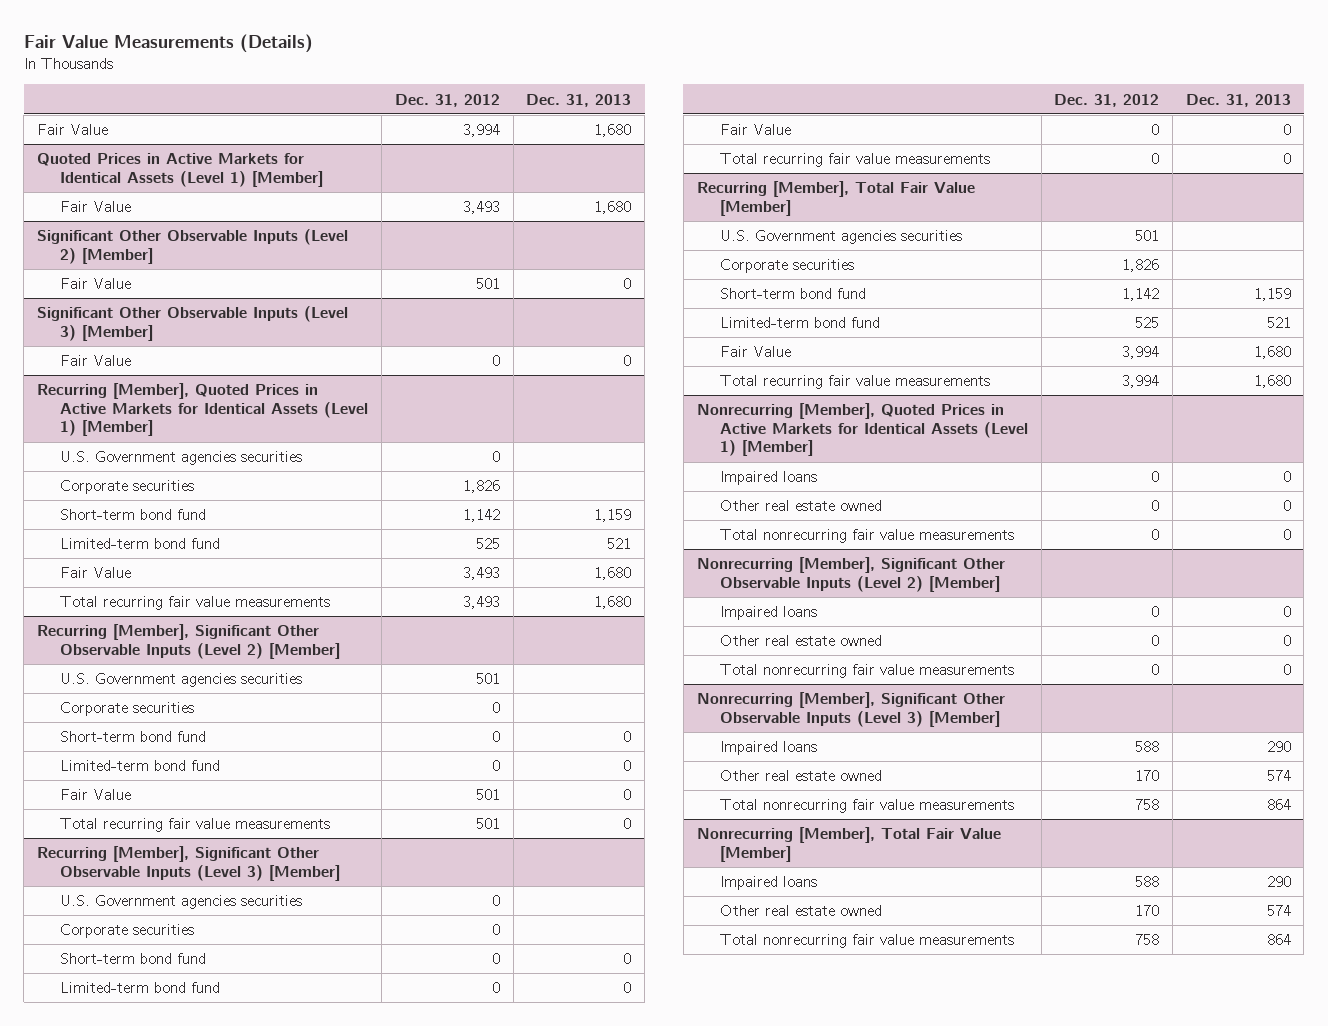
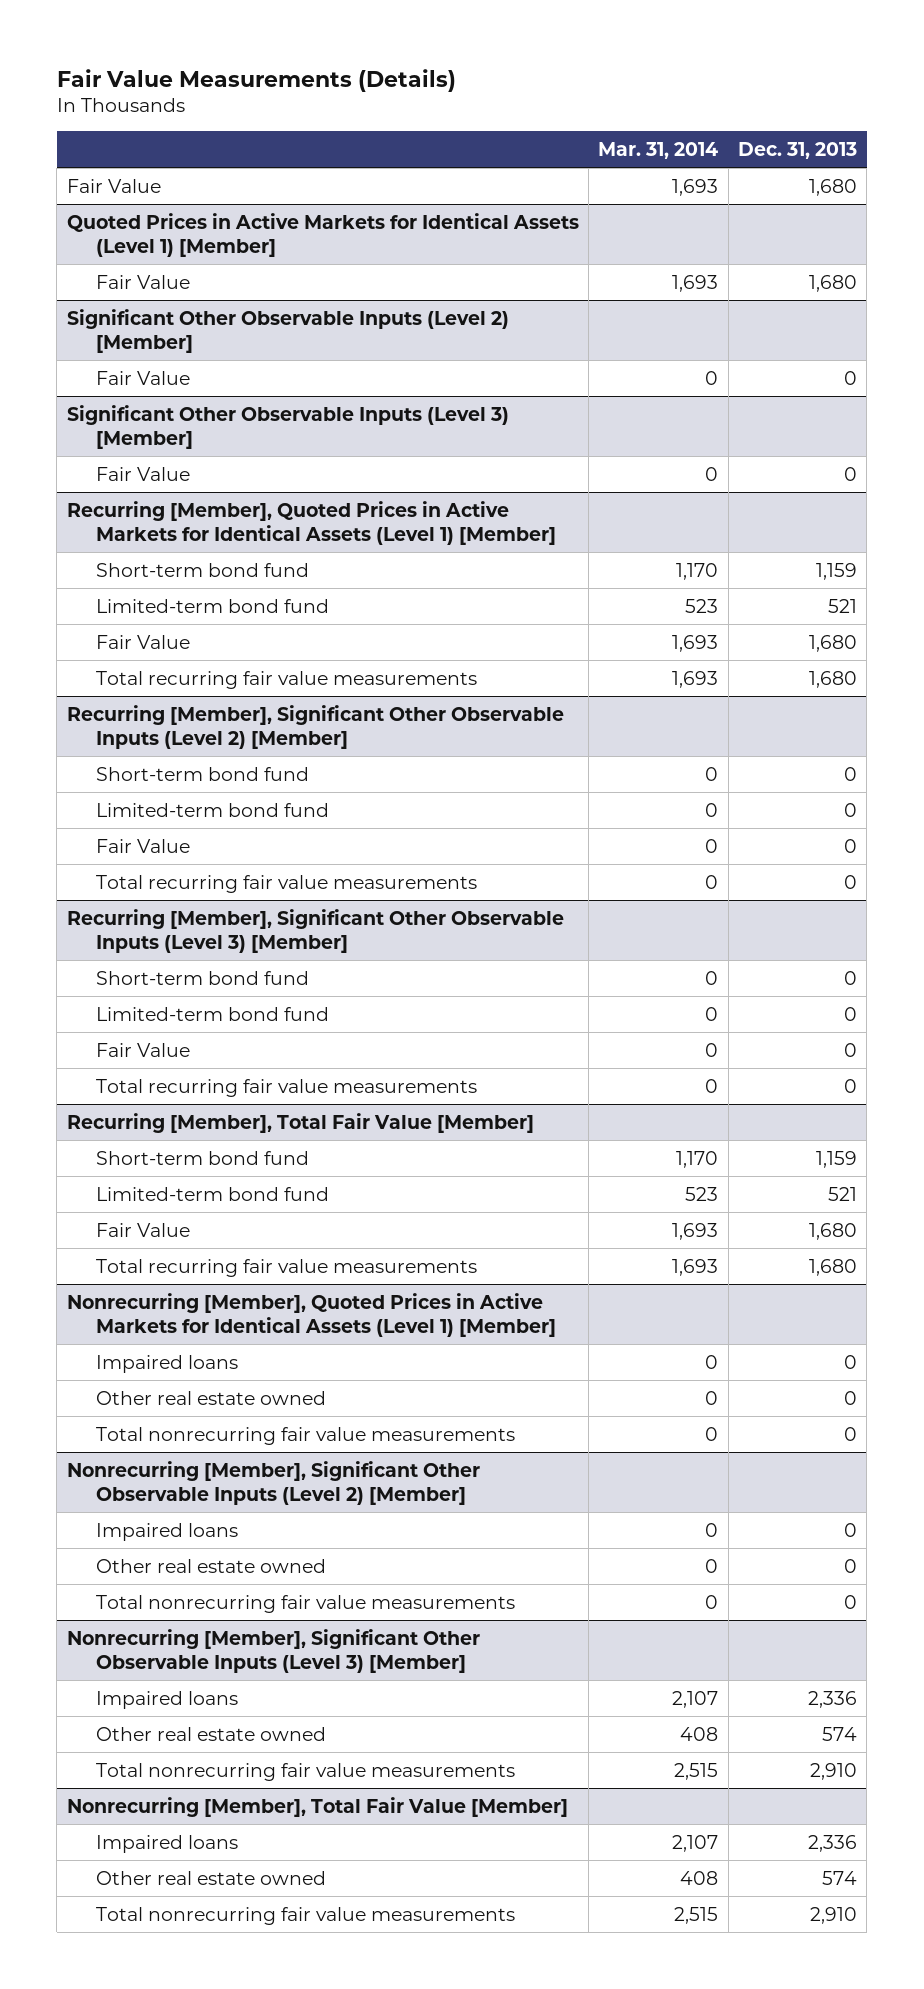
- | Dec. 31, 2012 | Dec. 31, 2013
+ | Mar. 31, 2014 | Dec. 31, 2013
@ Recurring [Member], Quoted Prices in Active Markets for Identical Assets (Level 1) [Member]
- U.S. Government agencies securities | 0 |
- Corporate securities | 1,826 |
@ Recurring [Member], Significant Other Observable Inputs (Level 2) [Member]
- U.S. Government agencies securities | 501 |
- Corporate securities | 0 |
@ Recurring [Member], Significant Other Observable Inputs (Level 3) [Member]
- U.S. Government agencies securities | 0 |
- Corporate securities | 0 |
@ Recurring [Member], Total Fair Value [Member]
- U.S. Government agencies securities | 501 |
- Corporate securities | 1,826 |
@ Nonrecurring [Member], Significant Other Observable Inputs (Level 3) [Member]
- Impaired loans | 588 | 290
+ Impaired loans | 2,107 | 2,336
- Total nonrecurring fair value measurements | 758 | 864
+ Total nonrecurring fair value measurements | 2,515 | 2,910
@ Nonrecurring [Member], Total Fair Value [Member]
- Impaired loans | 588 | 290
+ Impaired loans | 2,107 | 2,336
- Total nonrecurring fair value measurements | 758 | 864
+ Total nonrecurring fair value measurements | 2,515 | 2,910

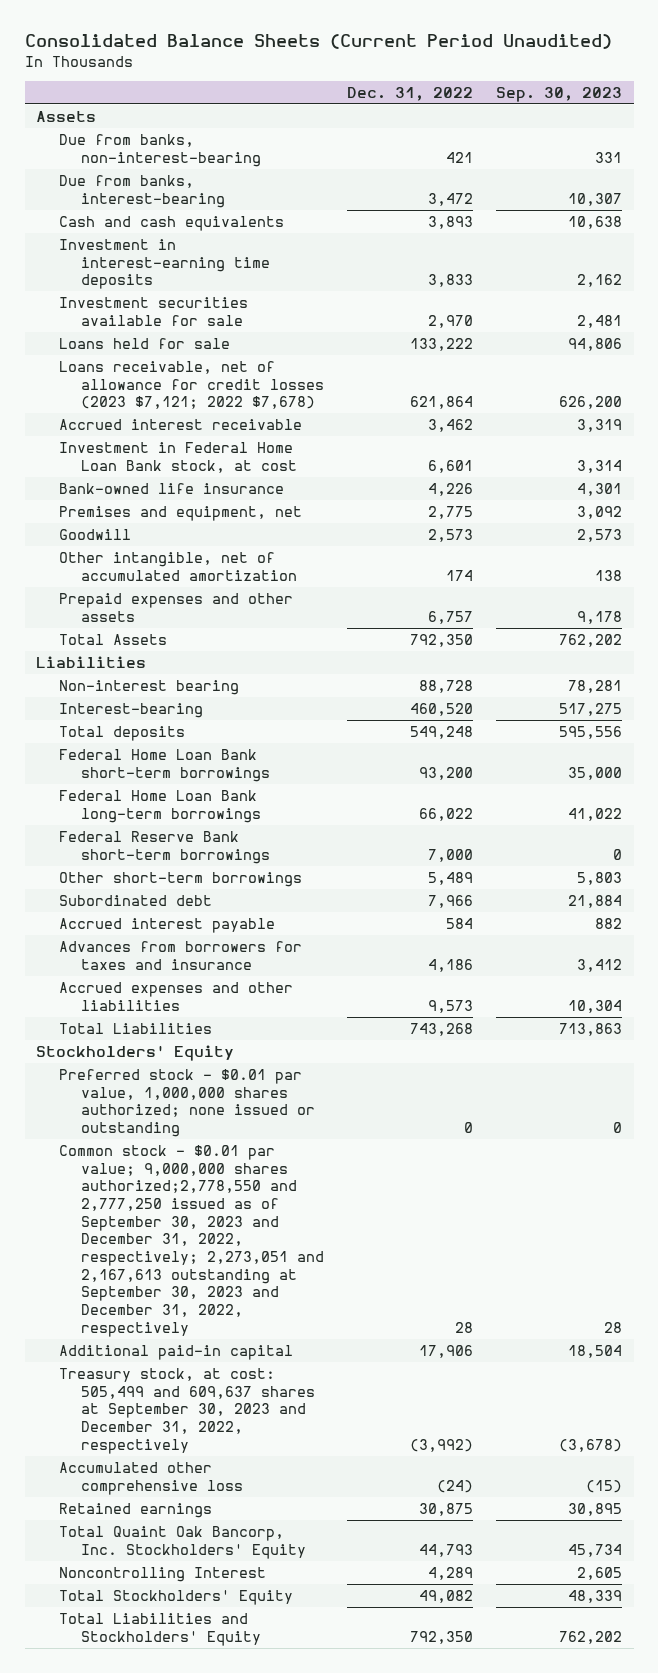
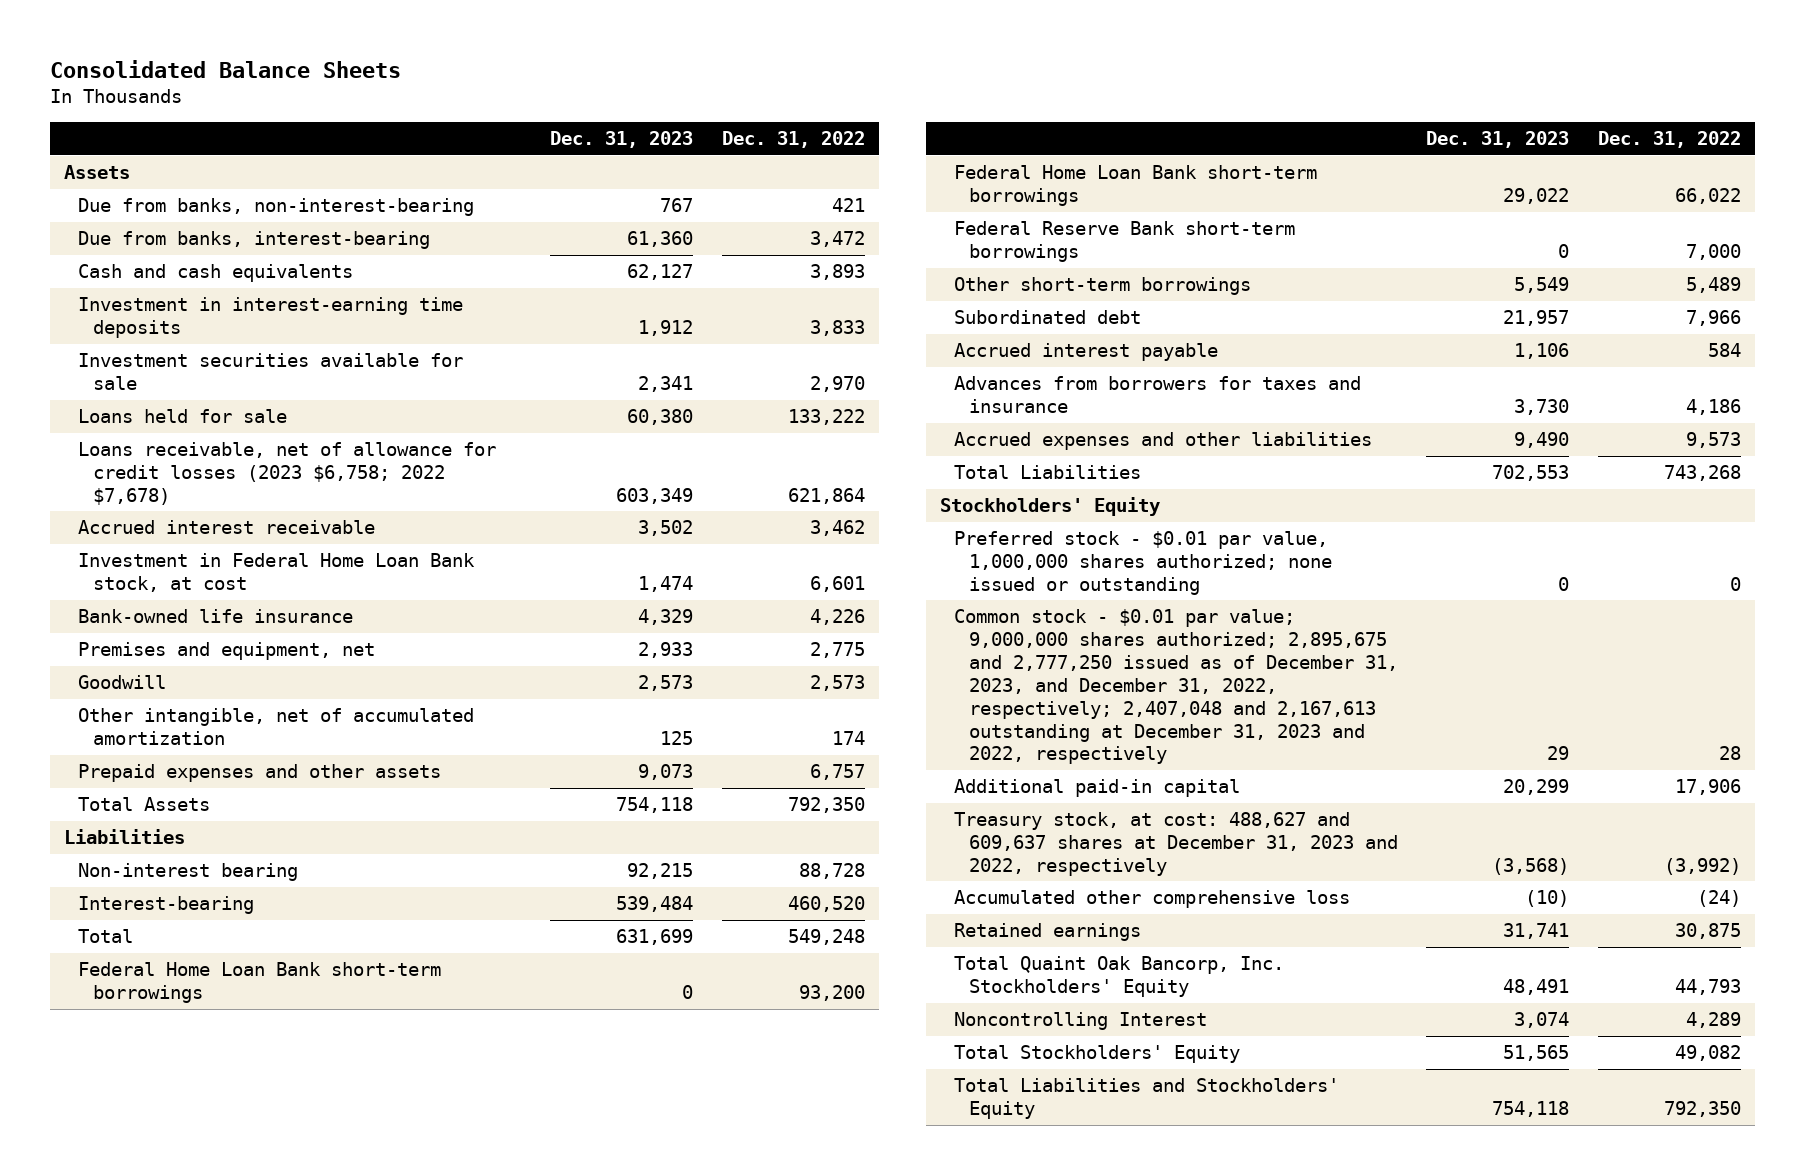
- Consolidated Balance Sheets (Current Period Unaudited)
+ Consolidated Balance Sheets
- | Dec. 31, 2022 | Sep. 30, 2023
+ | Dec. 31, 2023 | Dec. 31, 2022
- Loans receivable, net of allowance for credit losses (2023 $7,121; 2022 $7,678) | 621,864 | 626,200
+ Loans receivable, net of allowance for credit losses (2023 $6,758; 2022 $7,678) | 603,349 | 621,864
- Total deposits | 549,248 | 595,556
+ Total | 631,699 | 549,248
- Federal Home Loan Bank long-term borrowings | 66,022 | 41,022
+ Federal Home Loan Bank short-term borrowings | 29,022 | 66,022
- Common stock - $0.01 par value; 9,000,000 shares authorized;2,778,550 and 2,777,250 issued as of September 30, 2023 and December 31, 2022, respectively; 2,273,051 and 2,167,613 outstanding at September 30, 2023 and December 31, 2022, respectively | 28 | 28
+ Common stock - $0.01 par value; 9,000,000 shares authorized; 2,895,675 and 2,777,250 issued as of December 31, 2023, and December 31, 2022, respectively; 2,407,048 and 2,167,613 outstanding at December 31, 2023 and 2022, respectively | 29 | 28
- Treasury stock, at cost: 505,499 and 609,637 shares at September 30, 2023 and December 31, 2022, respectively | (3,992) | (3,678)
+ Treasury stock, at cost: 488,627 and 609,637 shares at December 31, 2023 and 2022, respectively | (3,568) | (3,992)

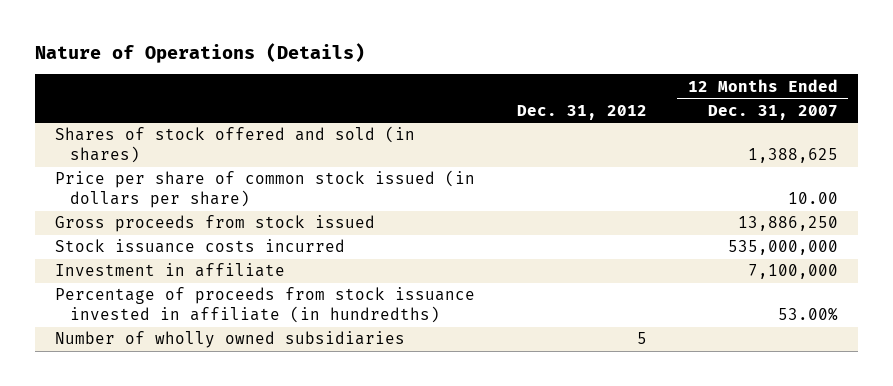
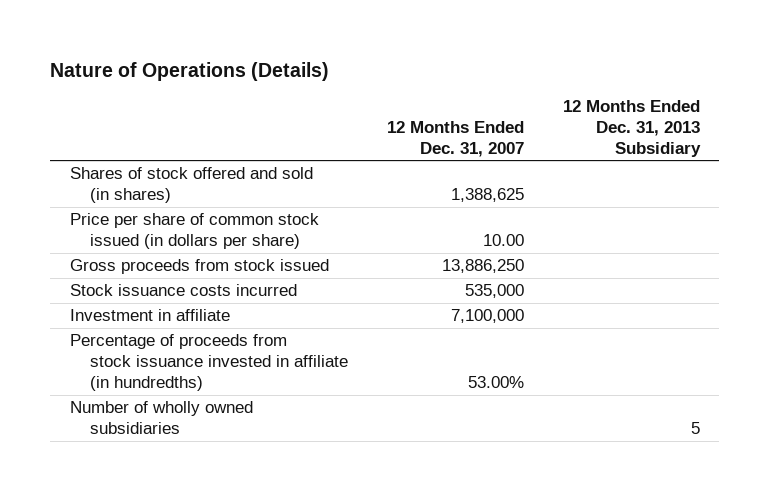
- | Dec. 31, 2012 | 12 Months Ended Dec. 31, 2007
+ | 12 Months Ended Dec. 31, 2007 | 12 Months Ended Dec. 31, 2013 Subsidiary
- Stock issuance costs incurred | | 535,000,000
+ Stock issuance costs incurred | 535,000 |

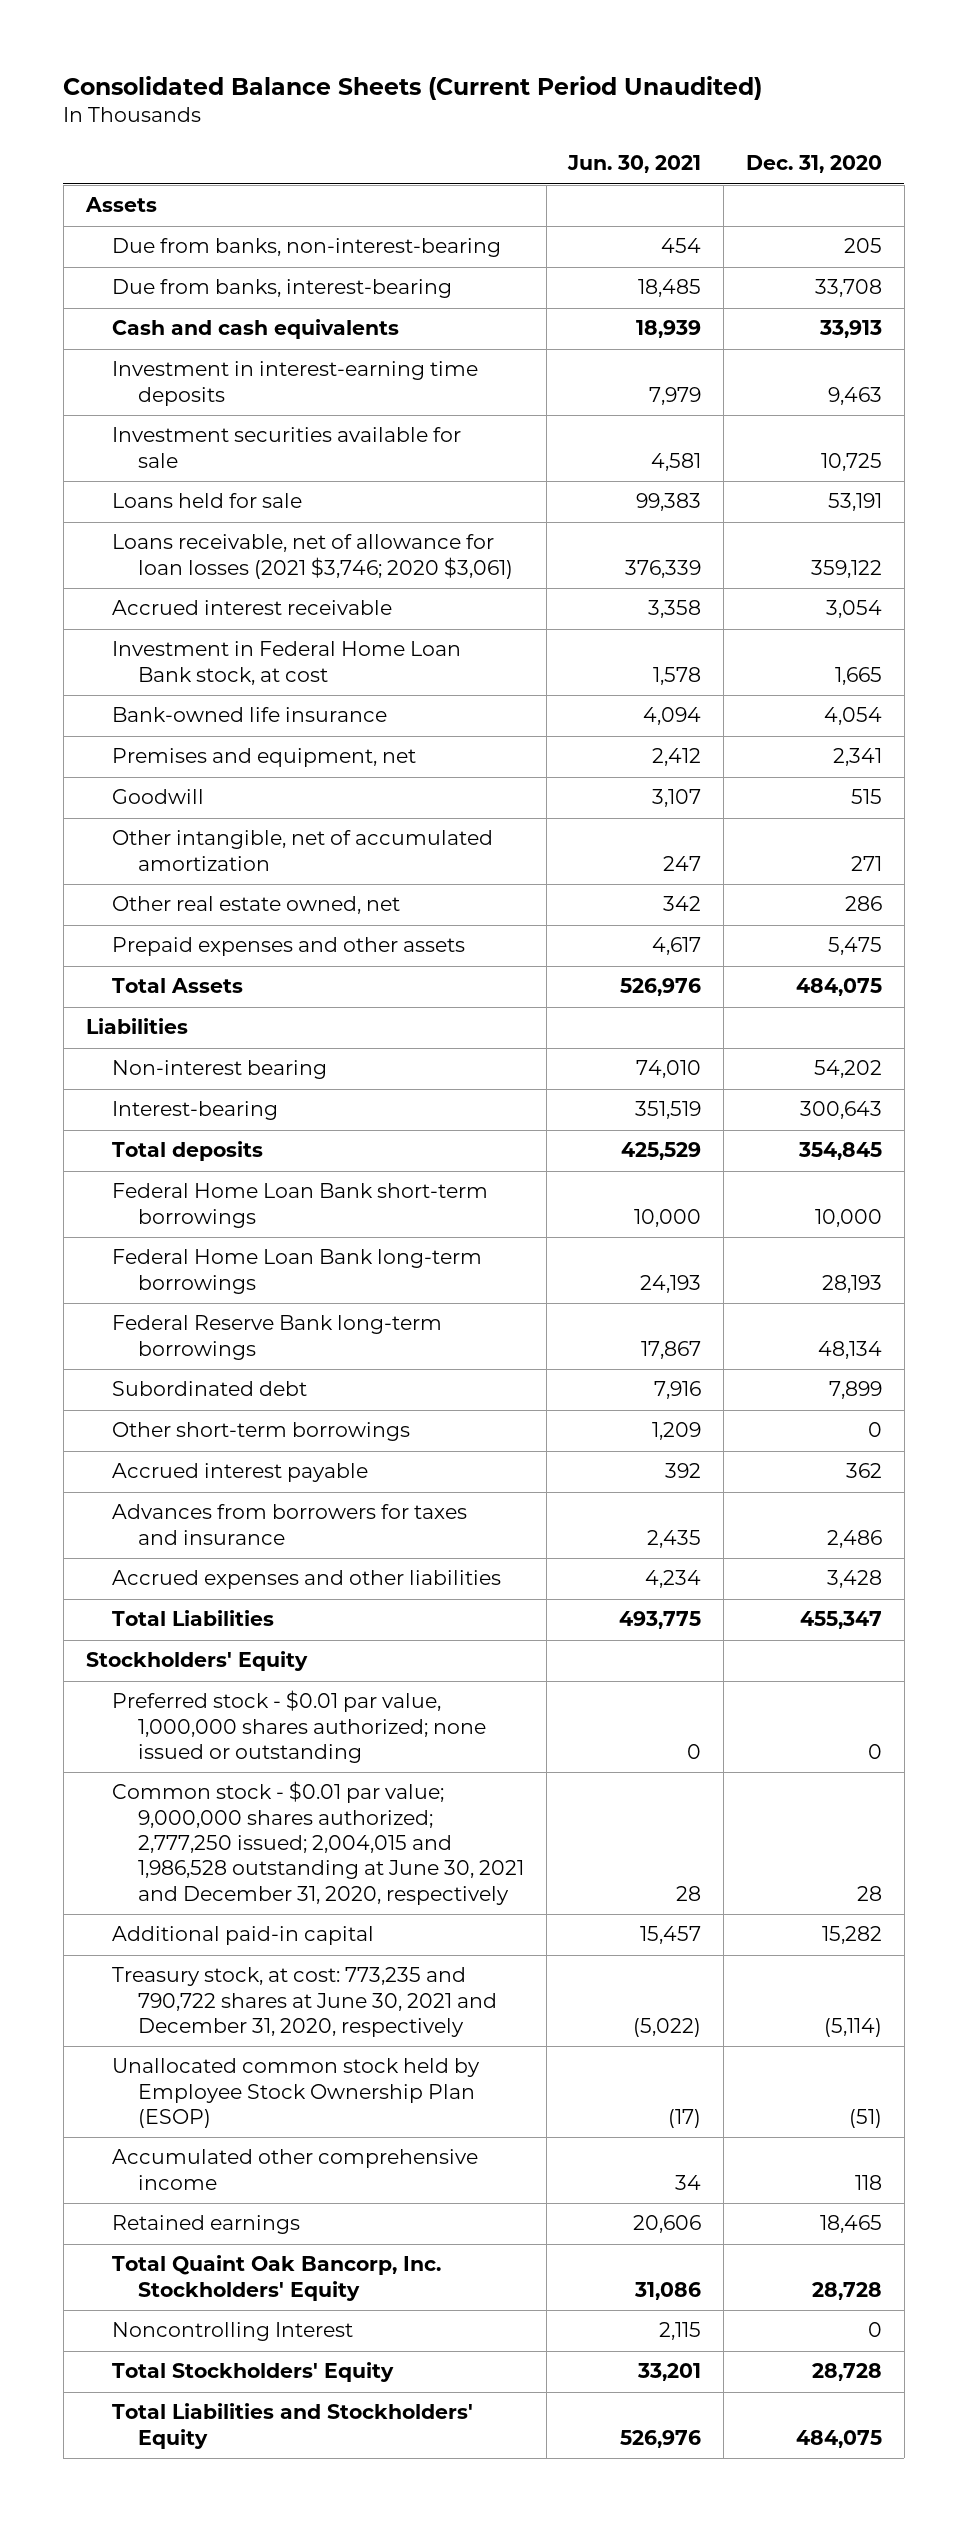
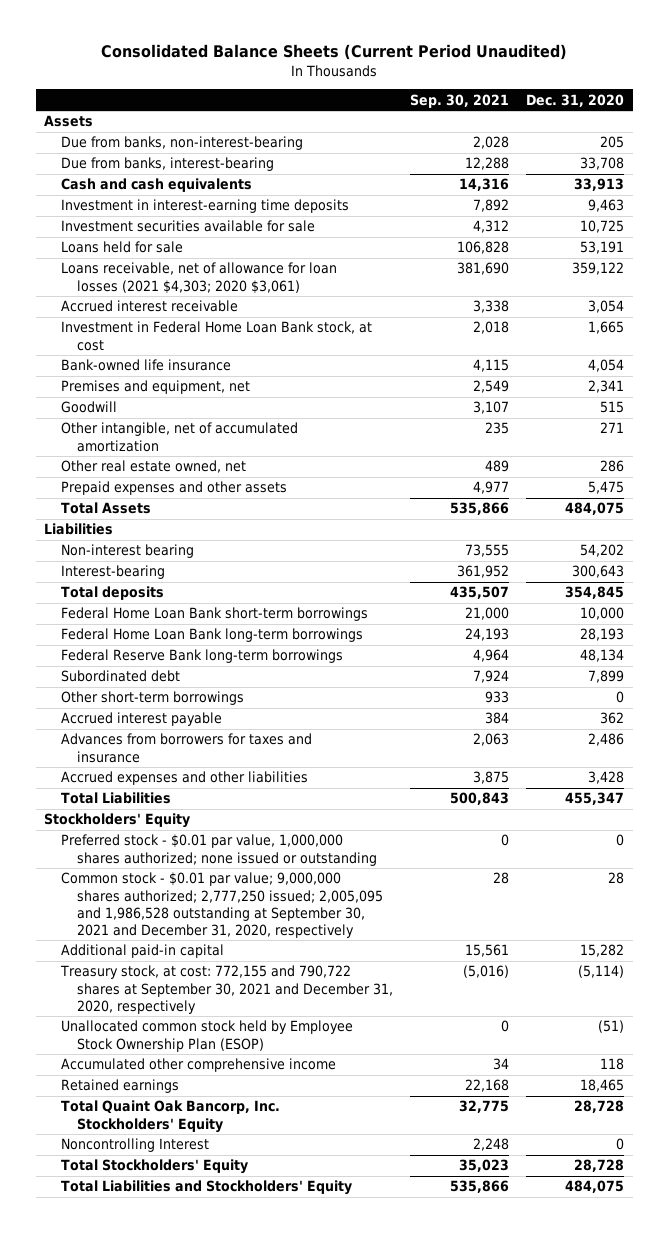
- | Jun. 30, 2021 | Dec. 31, 2020
+ | Sep. 30, 2021 | Dec. 31, 2020
- Loans receivable, net of allowance for loan losses (2021 $3,746; 2020 $3,061) | 376,339 | 359,122
+ Loans receivable, net of allowance for loan losses (2021 $4,303; 2020 $3,061) | 381,690 | 359,122
- Common stock - $0.01 par value; 9,000,000 shares authorized; 2,777,250 issued; 2,004,015 and 1,986,528 outstanding at June 30, 2021 and December 31, 2020, respectively | 28 | 28
+ Common stock - $0.01 par value; 9,000,000 shares authorized; 2,777,250 issued; 2,005,095 and 1,986,528 outstanding at September 30, 2021 and December 31, 2020, respectively | 28 | 28
- Treasury stock, at cost: 773,235 and 790,722 shares at June 30, 2021 and December 31, 2020, respectively | (5,022) | (5,114)
+ Treasury stock, at cost: 772,155 and 790,722 shares at September 30, 2021 and December 31, 2020, respectively | (5,016) | (5,114)

